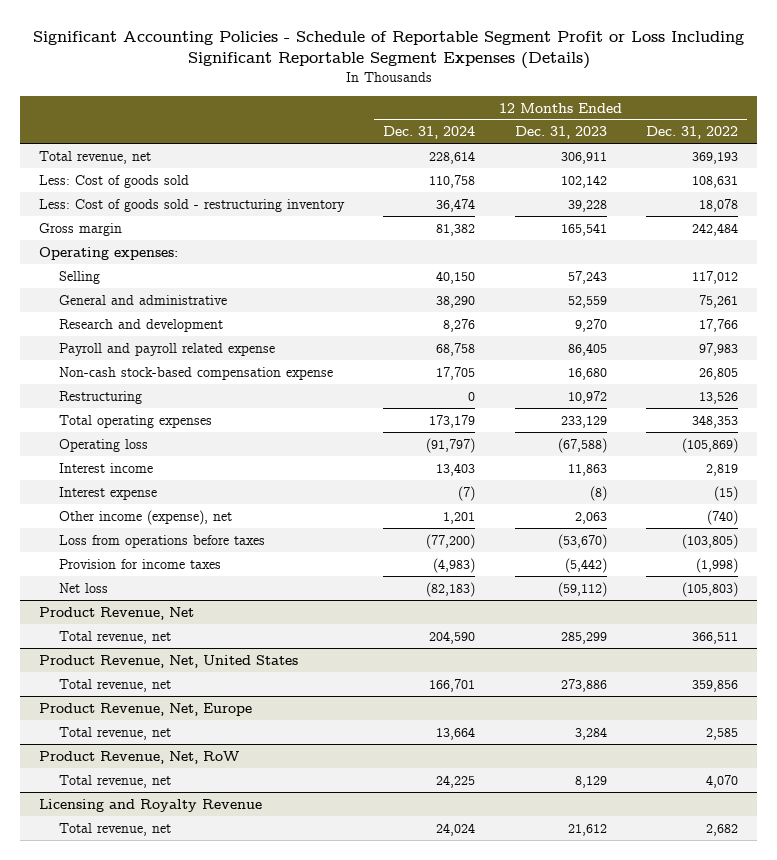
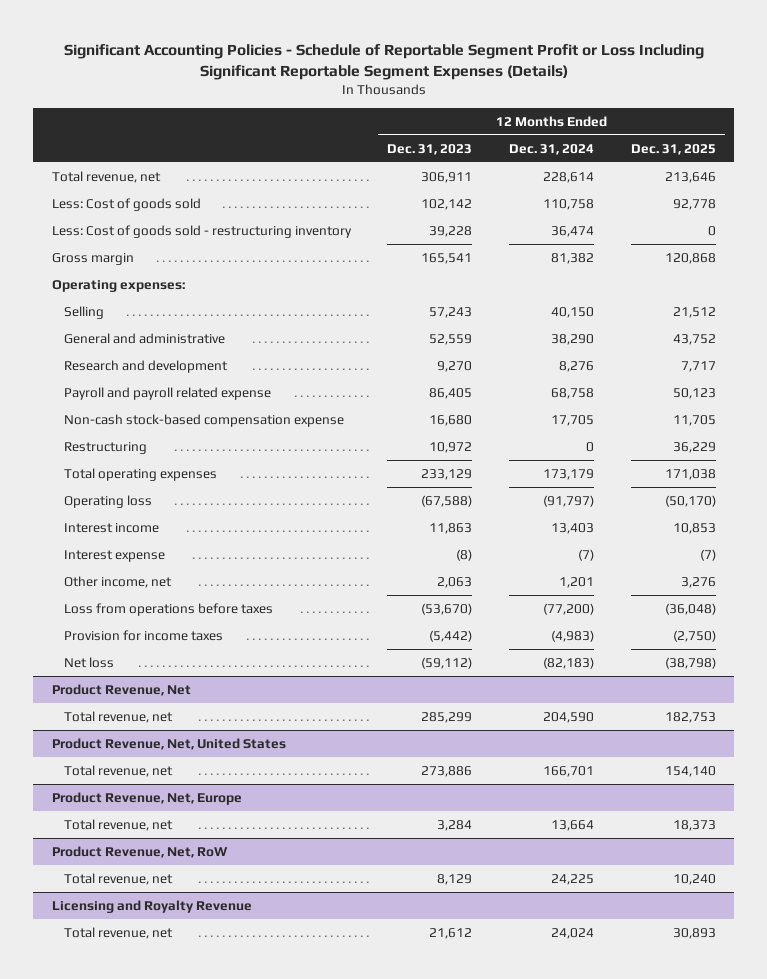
- | 12 Months Ended Dec. 31, 2024 | 12 Months Ended Dec. 31, 2023 | 12 Months Ended Dec. 31, 2022
+ | 12 Months Ended Dec. 31, 2023 | 12 Months Ended Dec. 31, 2024 | 12 Months Ended Dec. 31, 2025
- Other income (expense), net | 1,201 | 2,063 | (740)
+ Other income, net | 2,063 | 1,201 | 3,276

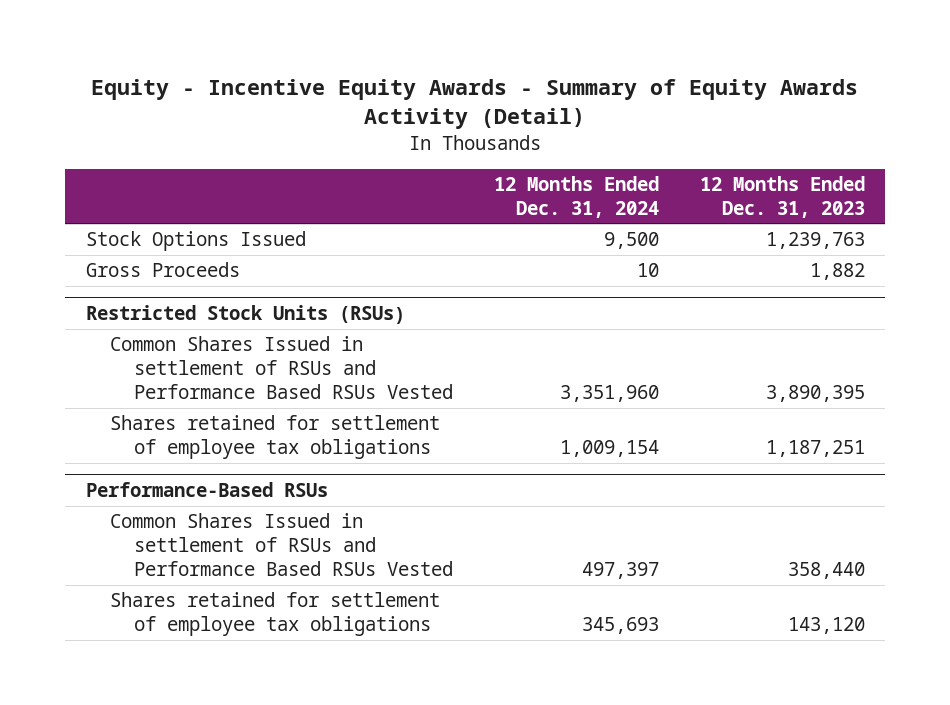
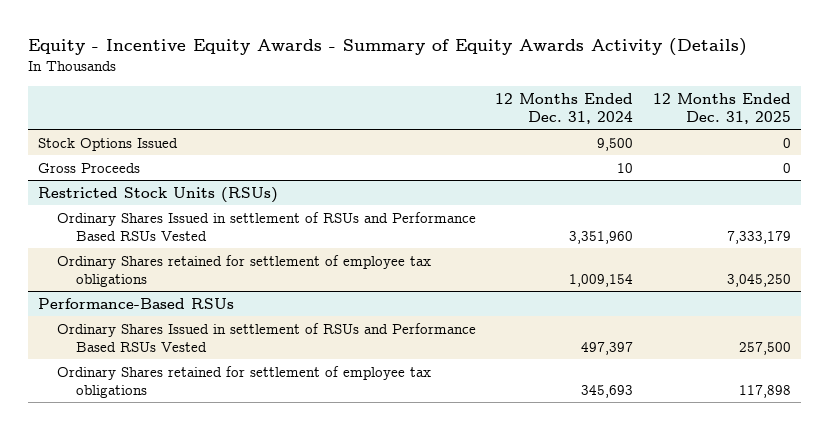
- Equity - Incentive Equity Awards - Summary of Equity Awards Activity (Detail)
+ Equity - Incentive Equity Awards - Summary of Equity Awards Activity (Details)
- | 12 Months Ended Dec. 31, 2024 | 12 Months Ended Dec. 31, 2023
+ | 12 Months Ended Dec. 31, 2024 | 12 Months Ended Dec. 31, 2025
@ Restricted Stock Units (RSUs)
- Common Shares Issued in settlement of RSUs and Performance Based RSUs Vested | 3,351,960 | 3,890,395
- Shares retained for settlement of employee tax obligations | 1,009,154 | 1,187,251
+ Ordinary Shares Issued in settlement of RSUs and Performance Based RSUs Vested | 3,351,960 | 7,333,179
+ Ordinary Shares retained for settlement of employee tax obligations | 1,009,154 | 3,045,250
@ Performance-Based RSUs
- Common Shares Issued in settlement of RSUs and Performance Based RSUs Vested | 497,397 | 358,440
- Shares retained for settlement of employee tax obligations | 345,693 | 143,120
+ Ordinary Shares Issued in settlement of RSUs and Performance Based RSUs Vested | 497,397 | 257,500
+ Ordinary Shares retained for settlement of employee tax obligations | 345,693 | 117,898

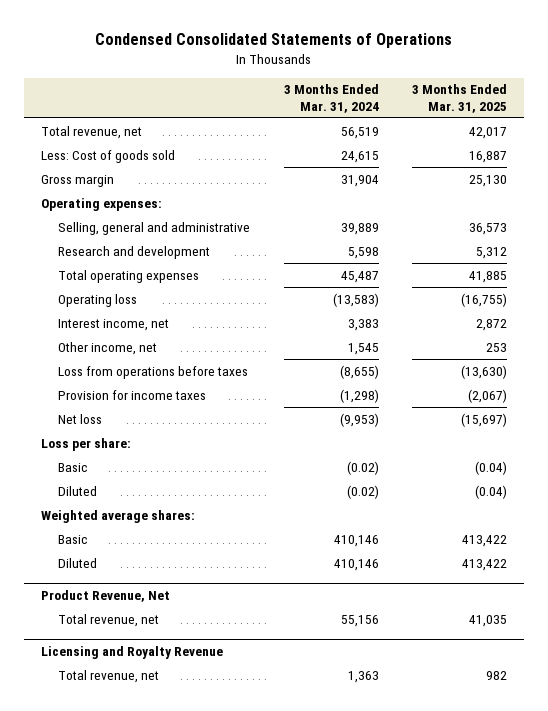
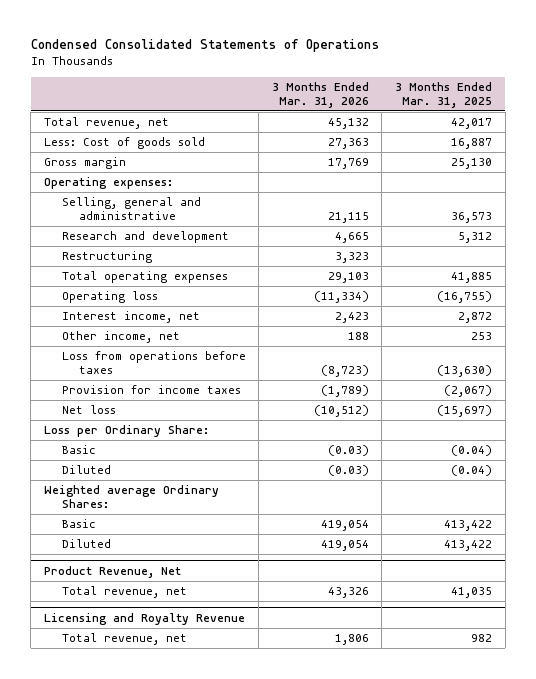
- | 3 Months Ended Mar. 31, 2024 | 3 Months Ended Mar. 31, 2025
+ | 3 Months Ended Mar. 31, 2026 | 3 Months Ended Mar. 31, 2025
+ Restructuring | 3,323 |
- Loss per share:
+ Loss per Ordinary Share:
- Weighted average shares:
+ Weighted average Ordinary Shares:

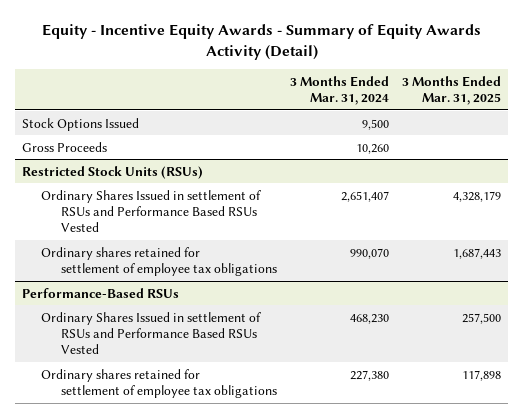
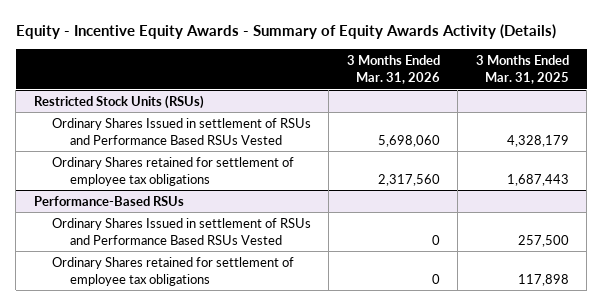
- Equity - Incentive Equity Awards - Summary of Equity Awards Activity (Detail)
+ Equity - Incentive Equity Awards - Summary of Equity Awards Activity (Details)
- | 3 Months Ended Mar. 31, 2024 | 3 Months Ended Mar. 31, 2025
+ | 3 Months Ended Mar. 31, 2026 | 3 Months Ended Mar. 31, 2025
- Stock Options Issued | 9,500 |
- Gross Proceeds | 10,260 |
@ Restricted Stock Units (RSUs)
- Ordinary shares retained for settlement of employee tax obligations | 990,070 | 1,687,443
+ Ordinary Shares retained for settlement of employee tax obligations | 2,317,560 | 1,687,443
@ Performance-Based RSUs
- Ordinary shares retained for settlement of employee tax obligations | 227,380 | 117,898
+ Ordinary Shares retained for settlement of employee tax obligations | 0 | 117,898

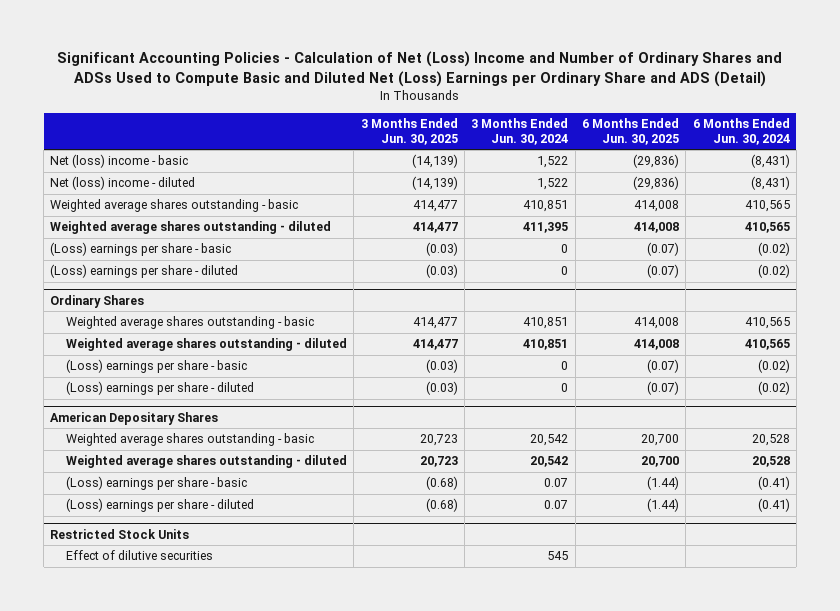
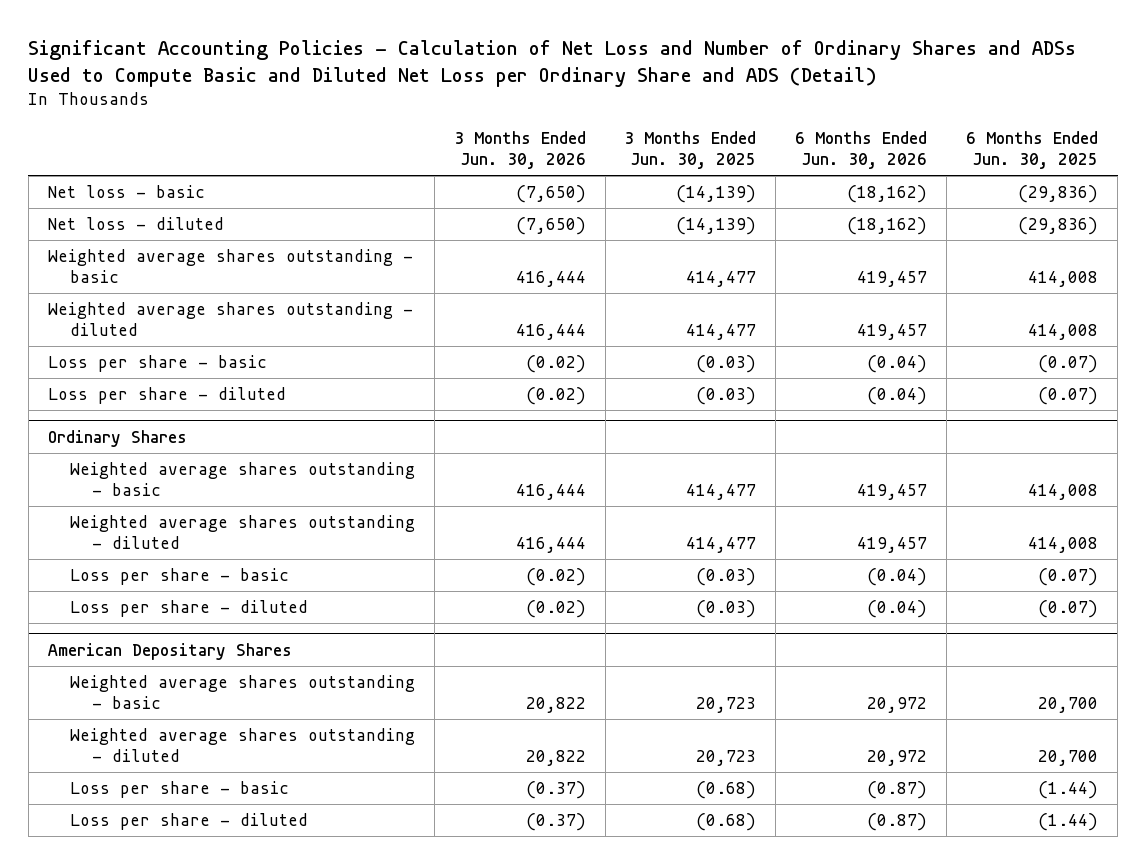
- Significant Accounting Policies - Calculation of Net (Loss) Income and Number of Ordinary Shares and ADSs Used to Compute Basic and Diluted Net (Loss) Earnings per Ordinary Share and ADS (Detail)
+ Significant Accounting Policies - Calculation of Net Loss and Number of Ordinary Shares and ADSs Used to Compute Basic and Diluted Net Loss per Ordinary Share and ADS (Detail)
- | 3 Months Ended Jun. 30, 2025 | 3 Months Ended Jun. 30, 2024 | 6 Months Ended Jun. 30, 2025 | 6 Months Ended Jun. 30, 2024
+ | 3 Months Ended Jun. 30, 2026 | 3 Months Ended Jun. 30, 2025 | 6 Months Ended Jun. 30, 2026 | 6 Months Ended Jun. 30, 2025
- Net (loss) income - basic | (14,139) | 1,522 | (29,836) | (8,431)
- Net (loss) income - diluted | (14,139) | 1,522 | (29,836) | (8,431)
+ Net loss - basic | (7,650) | (14,139) | (18,162) | (29,836)
+ Net loss - diluted | (7,650) | (14,139) | (18,162) | (29,836)
- (Loss) earnings per share - basic | (0.03) | 0 | (0.07) | (0.02)
- (Loss) earnings per share - diluted | (0.03) | 0 | (0.07) | (0.02)
+ Loss per share - basic | (0.02) | (0.03) | (0.04) | (0.07)
+ Loss per share - diluted | (0.02) | (0.03) | (0.04) | (0.07)
@ Ordinary Shares
- (Loss) earnings per share - basic | (0.03) | 0 | (0.07) | (0.02)
- (Loss) earnings per share - diluted | (0.03) | 0 | (0.07) | (0.02)
+ Loss per share - basic | (0.02) | (0.03) | (0.04) | (0.07)
+ Loss per share - diluted | (0.02) | (0.03) | (0.04) | (0.07)
@ American Depositary Shares
- (Loss) earnings per share - basic | (0.68) | 0.07 | (1.44) | (0.41)
- (Loss) earnings per share - diluted | (0.68) | 0.07 | (1.44) | (0.41)
- Restricted Stock Units
- Effect of dilutive securities | | 545 | |
@ American Depositary Shares
+ Loss per share - basic | (0.37) | (0.68) | (0.87) | (1.44)
+ Loss per share - diluted | (0.37) | (0.68) | (0.87) | (1.44)

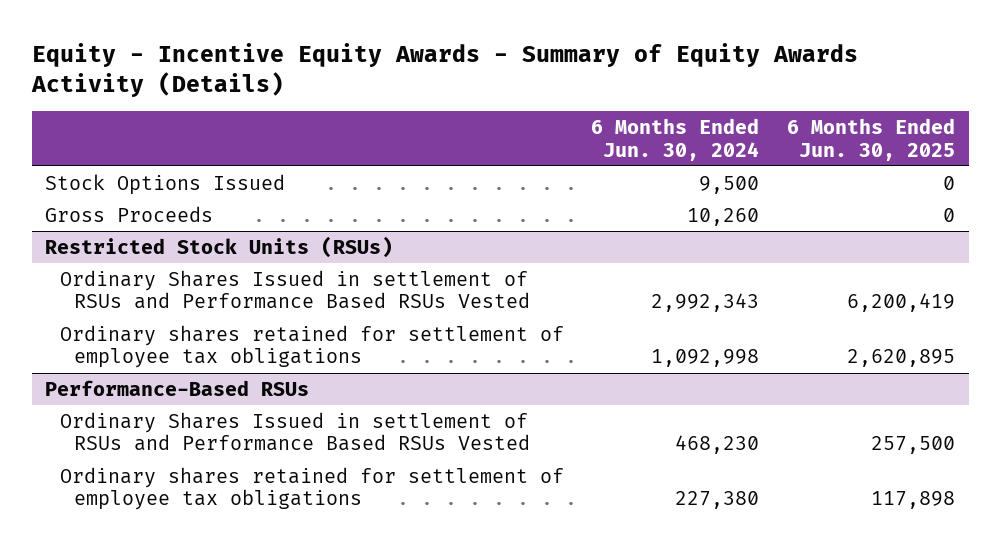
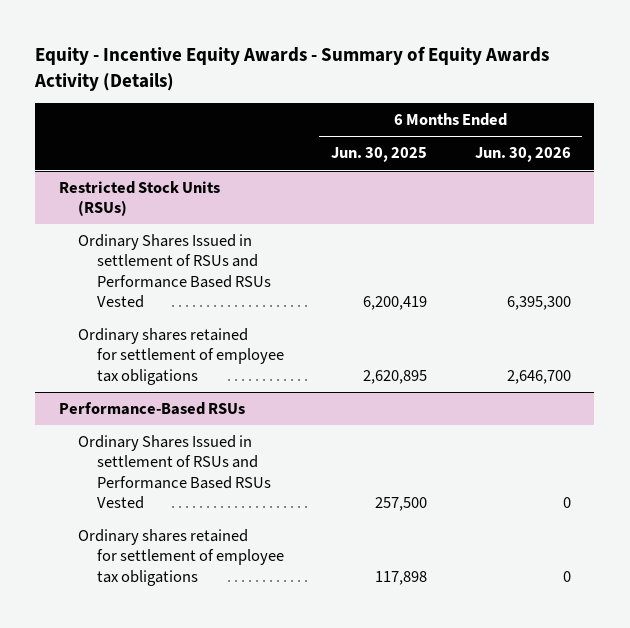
- | 6 Months Ended Jun. 30, 2024 | 6 Months Ended Jun. 30, 2025
+ | 6 Months Ended Jun. 30, 2025 | 6 Months Ended Jun. 30, 2026
- Stock Options Issued | 9,500 | 0
- Gross Proceeds | 10,260 | 0

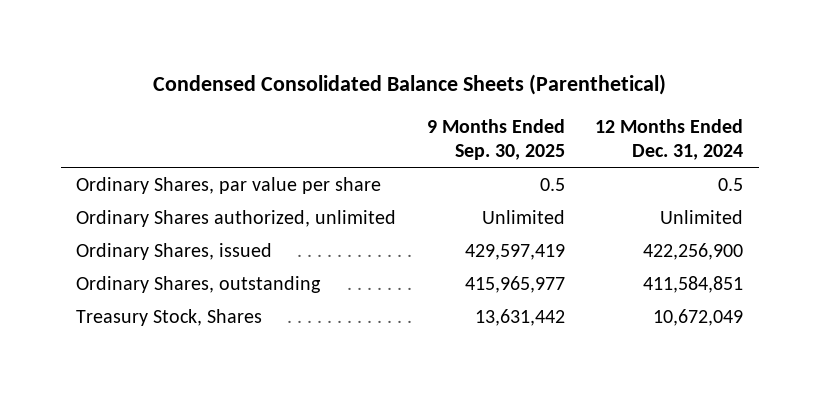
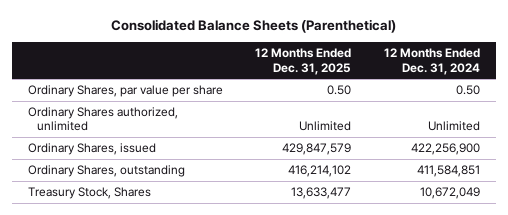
- Condensed Consolidated Balance Sheets (Parenthetical)
+ Consolidated Balance Sheets (Parenthetical)
- | 9 Months Ended Sep. 30, 2025 | 12 Months Ended Dec. 31, 2024
+ | 12 Months Ended Dec. 31, 2025 | 12 Months Ended Dec. 31, 2024
- Ordinary Shares, par value per share | 0.5 | 0.5
+ Ordinary Shares, par value per share | 0.50 | 0.50

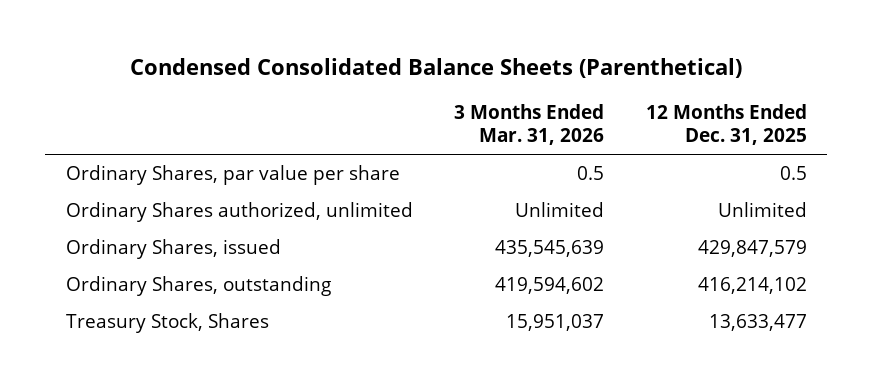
- Consolidated Balance Sheets (Parenthetical)
+ Condensed Consolidated Balance Sheets (Parenthetical)
- | 12 Months Ended Dec. 31, 2025 | 12 Months Ended Dec. 31, 2024
+ | 3 Months Ended Mar. 31, 2026 | 12 Months Ended Dec. 31, 2025
- Ordinary Shares, par value per share | 0.50 | 0.50
+ Ordinary Shares, par value per share | 0.5 | 0.5

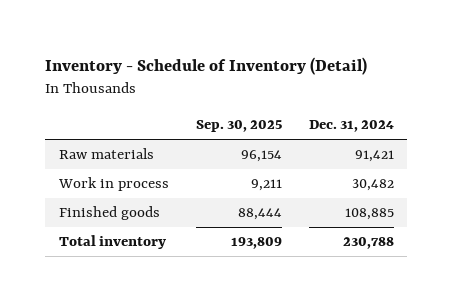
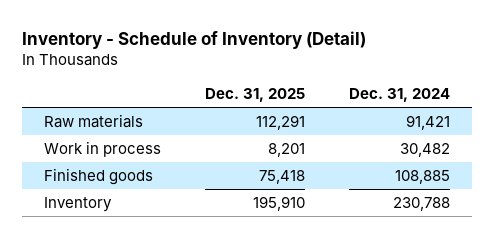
- | Sep. 30, 2025 | Dec. 31, 2024
+ | Dec. 31, 2025 | Dec. 31, 2024
- Total inventory | 193,809 | 230,788
+ Inventory | 195,910 | 230,788

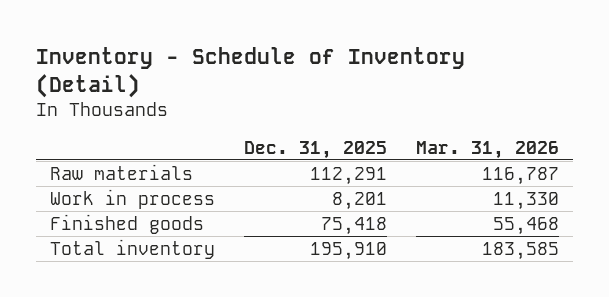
- | Dec. 31, 2025 | Dec. 31, 2024
+ | Dec. 31, 2025 | Mar. 31, 2026
- Inventory | 195,910 | 230,788
+ Total inventory | 195,910 | 183,585

